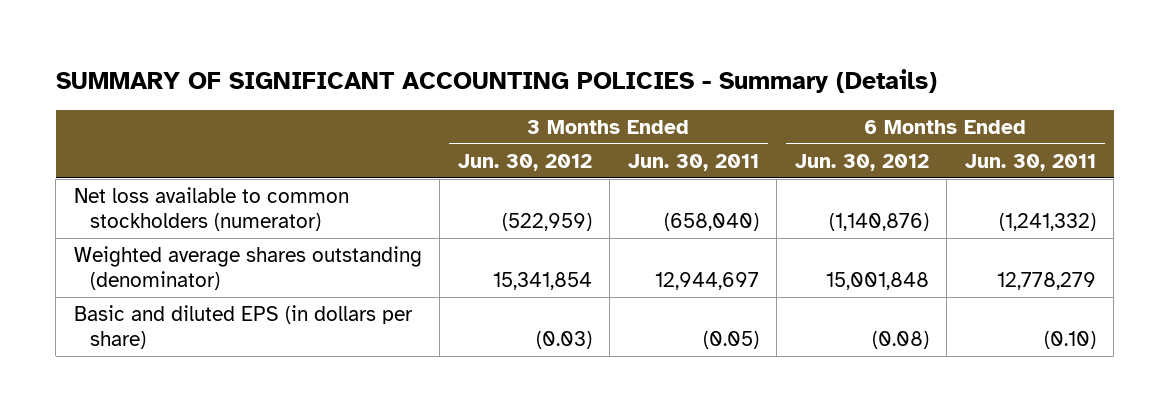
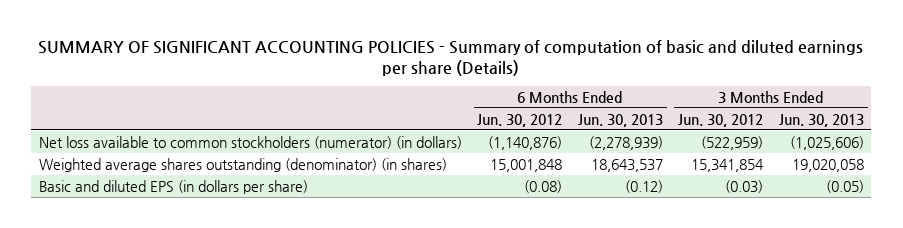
- SUMMARY OF SIGNIFICANT ACCOUNTING POLICIES - Summary (Details)
+ SUMMARY OF SIGNIFICANT ACCOUNTING POLICIES - Summary of computation of basic and diluted earnings per share (Details)
- | 3 Months Ended Jun. 30, 2012 | 3 Months Ended Jun. 30, 2011 | 6 Months Ended Jun. 30, 2012 | 6 Months Ended Jun. 30, 2011
+ | 6 Months Ended Jun. 30, 2012 | 6 Months Ended Jun. 30, 2013 | 3 Months Ended Jun. 30, 2012 | 3 Months Ended Jun. 30, 2013
- Net loss available to common stockholders (numerator) | (522,959) | (658,040) | (1,140,876) | (1,241,332)
- Weighted average shares outstanding (denominator) | 15,341,854 | 12,944,697 | 15,001,848 | 12,778,279
+ Net loss available to common stockholders (numerator) (in dollars) | (1,140,876) | (2,278,939) | (522,959) | (1,025,606)
+ Weighted average shares outstanding (denominator) (in shares) | 15,001,848 | 18,643,537 | 15,341,854 | 19,020,058

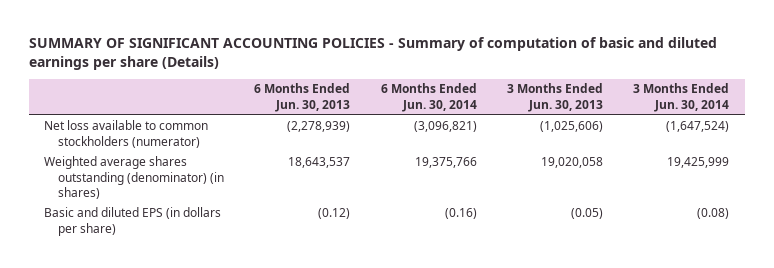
- | 6 Months Ended Jun. 30, 2012 | 6 Months Ended Jun. 30, 2013 | 3 Months Ended Jun. 30, 2012 | 3 Months Ended Jun. 30, 2013
+ | 6 Months Ended Jun. 30, 2013 | 6 Months Ended Jun. 30, 2014 | 3 Months Ended Jun. 30, 2013 | 3 Months Ended Jun. 30, 2014
- Net loss available to common stockholders (numerator) (in dollars) | (1,140,876) | (2,278,939) | (522,959) | (1,025,606)
+ Net loss available to common stockholders (numerator) | (2,278,939) | (3,096,821) | (1,025,606) | (1,647,524)

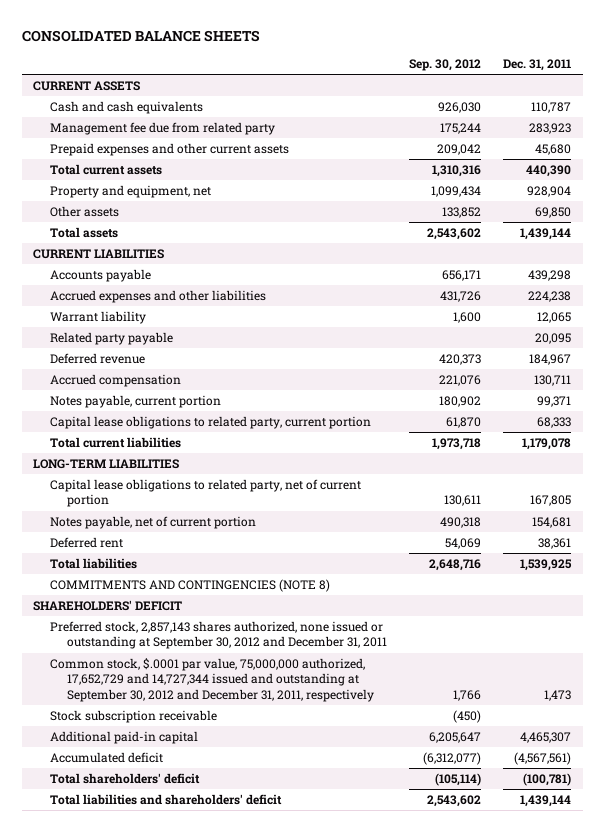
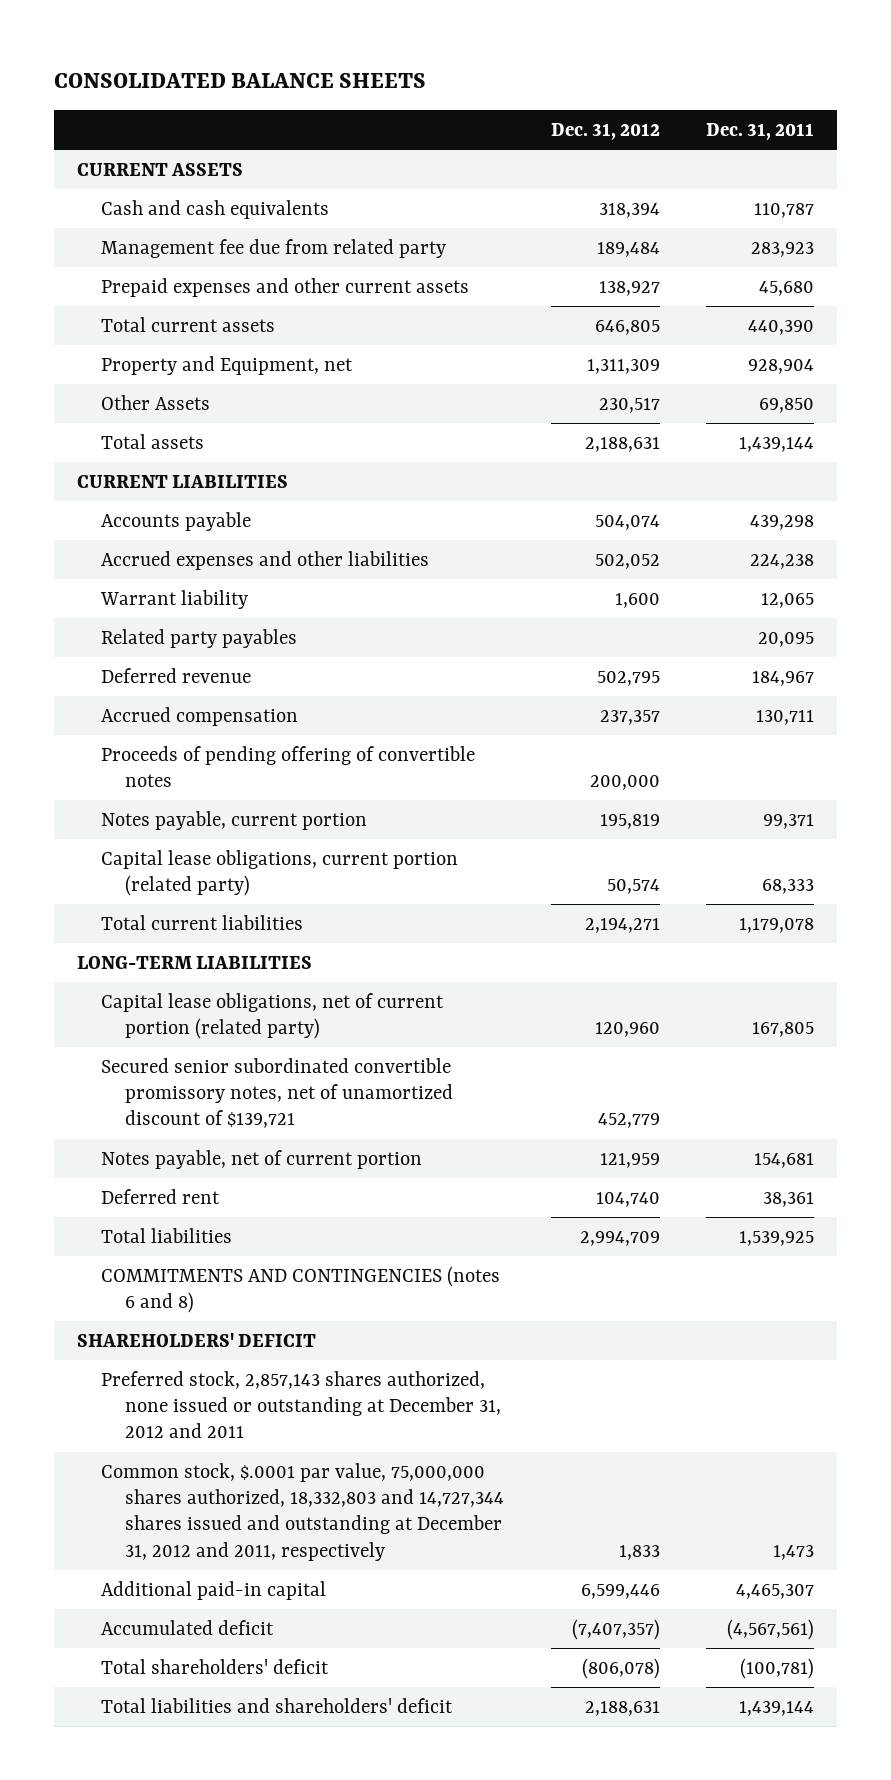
- | Sep. 30, 2012 | Dec. 31, 2011
+ | Dec. 31, 2012 | Dec. 31, 2011
- Property and equipment, net | 1,099,434 | 928,904
- Other assets | 133,852 | 69,850
+ Property and Equipment, net | 1,311,309 | 928,904
+ Other Assets | 230,517 | 69,850
- Related party payable | | 20,095
+ Related party payables | | 20,095
+ Proceeds of pending offering of convertible notes | 200,000 |
- Capital lease obligations to related party, current portion | 61,870 | 68,333
+ Capital lease obligations, current portion (related party) | 50,574 | 68,333
- Capital lease obligations to related party, net of current portion | 130,611 | 167,805
+ Capital lease obligations, net of current portion (related party) | 120,960 | 167,805
+ Secured senior subordinated convertible promissory notes, net of unamortized discount of $139,721 | 452,779 |
- COMMITMENTS AND CONTINGENCIES (NOTE 8)
+ COMMITMENTS AND CONTINGENCIES (notes 6 and 8)
- Preferred stock, 2,857,143 shares authorized, none issued or outstanding at September 30, 2012 and December 31, 2011
- Common stock, $.0001 par value, 75,000,000 authorized, 17,652,729 and 14,727,344 issued and outstanding at September 30, 2012 and December 31, 2011, respectively | 1,766 | 1,473
- Stock subscription receivable | (450) |
+ Preferred stock, 2,857,143 shares authorized, none issued or outstanding at December 31, 2012 and 2011
+ Common stock, $.0001 par value, 75,000,000 shares authorized, 18,332,803 and 14,727,344 shares issued and outstanding at December 31, 2012 and 2011, respectively | 1,833 | 1,473

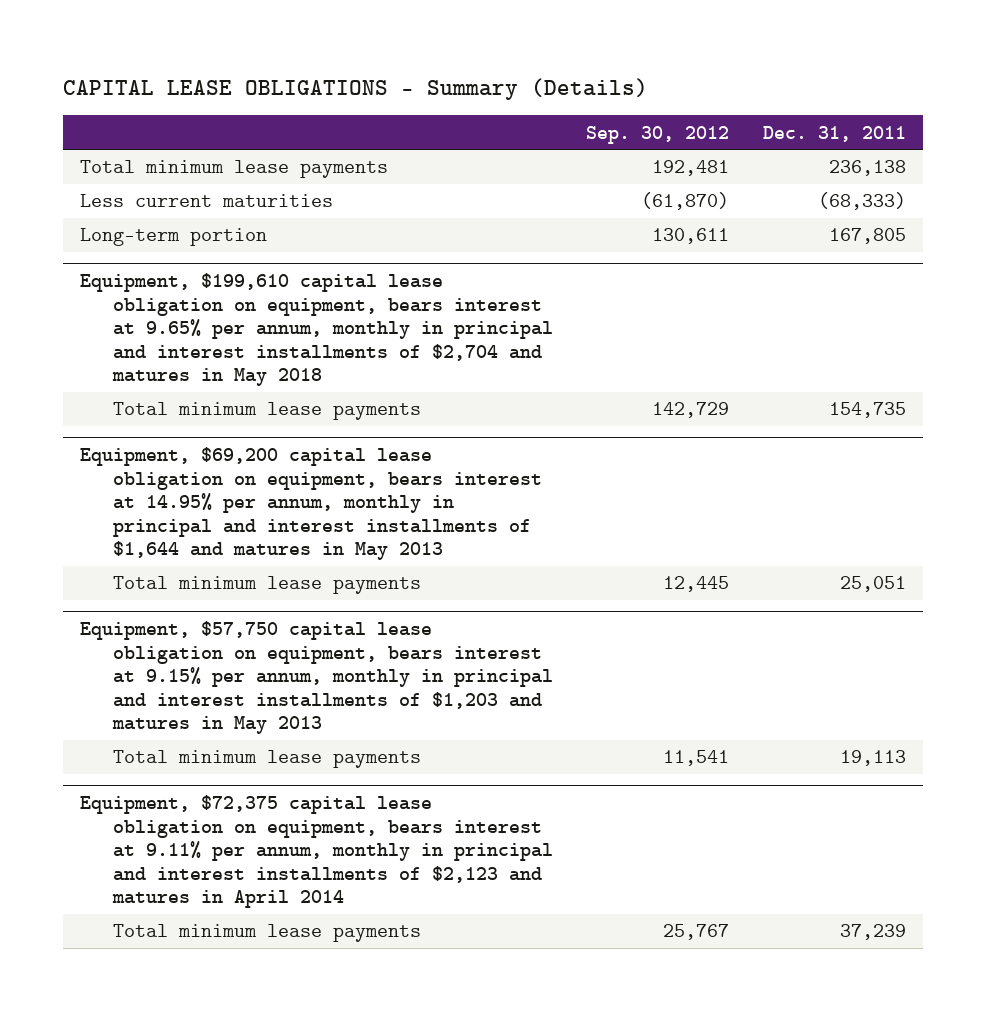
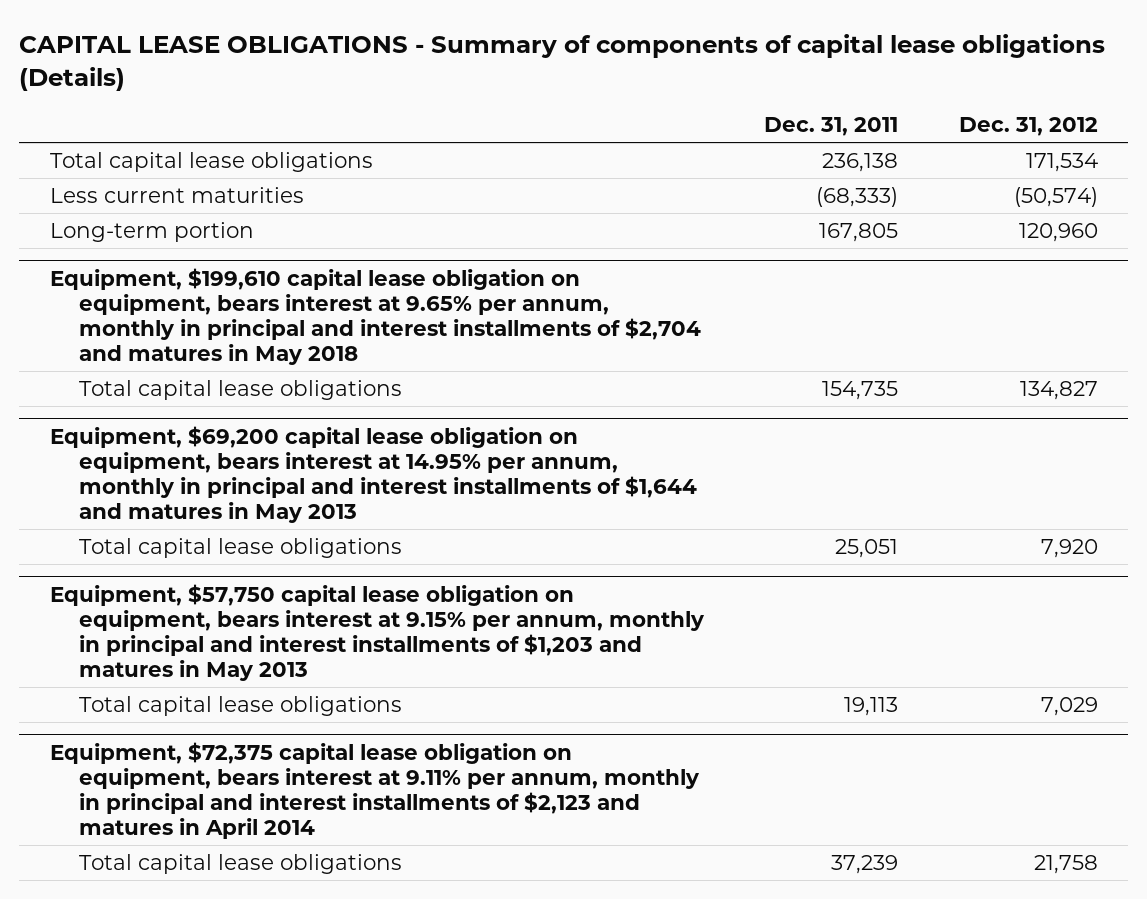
- CAPITAL LEASE OBLIGATIONS - Summary (Details)
+ CAPITAL LEASE OBLIGATIONS - Summary of components of capital lease obligations (Details)
- | Sep. 30, 2012 | Dec. 31, 2011
+ | Dec. 31, 2011 | Dec. 31, 2012
- Total minimum lease payments | 192,481 | 236,138
+ Total capital lease obligations | 236,138 | 171,534
@ Equipment, $199,610 capital lease obligation on equipment, bears interest at 9.65% per annum, monthly in principal and interest installments of $2,704 and matures in May 2018
- Total minimum lease payments | 142,729 | 154,735
+ Total capital lease obligations | 154,735 | 134,827
@ Equipment, $69,200 capital lease obligation on equipment, bears interest at 14.95% per annum, monthly in principal and interest installments of $1,644 and matures in May 2013
- Total minimum lease payments | 12,445 | 25,051
+ Total capital lease obligations | 25,051 | 7,920
@ Equipment, $57,750 capital lease obligation on equipment, bears interest at 9.15% per annum, monthly in principal and interest installments of $1,203 and matures in May 2013
- Total minimum lease payments | 11,541 | 19,113
+ Total capital lease obligations | 19,113 | 7,029
@ Equipment, $72,375 capital lease obligation on equipment, bears interest at 9.11% per annum, monthly in principal and interest installments of $2,123 and matures in April 2014
- Total minimum lease payments | 25,767 | 37,239
+ Total capital lease obligations | 37,239 | 21,758

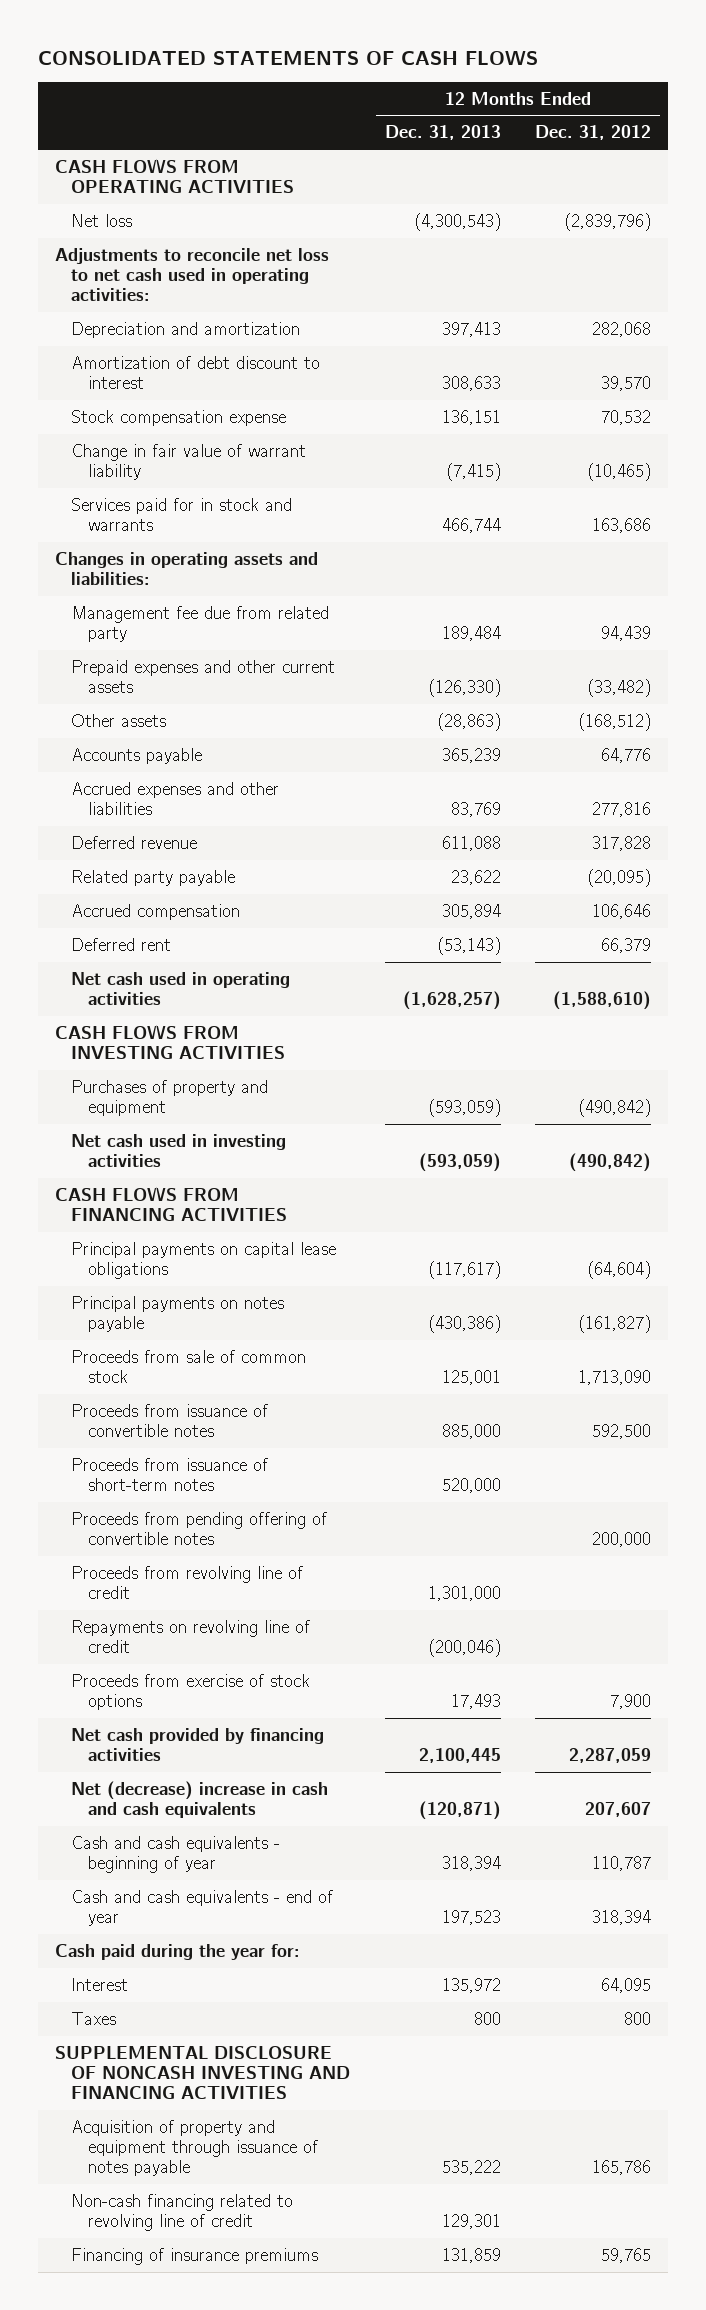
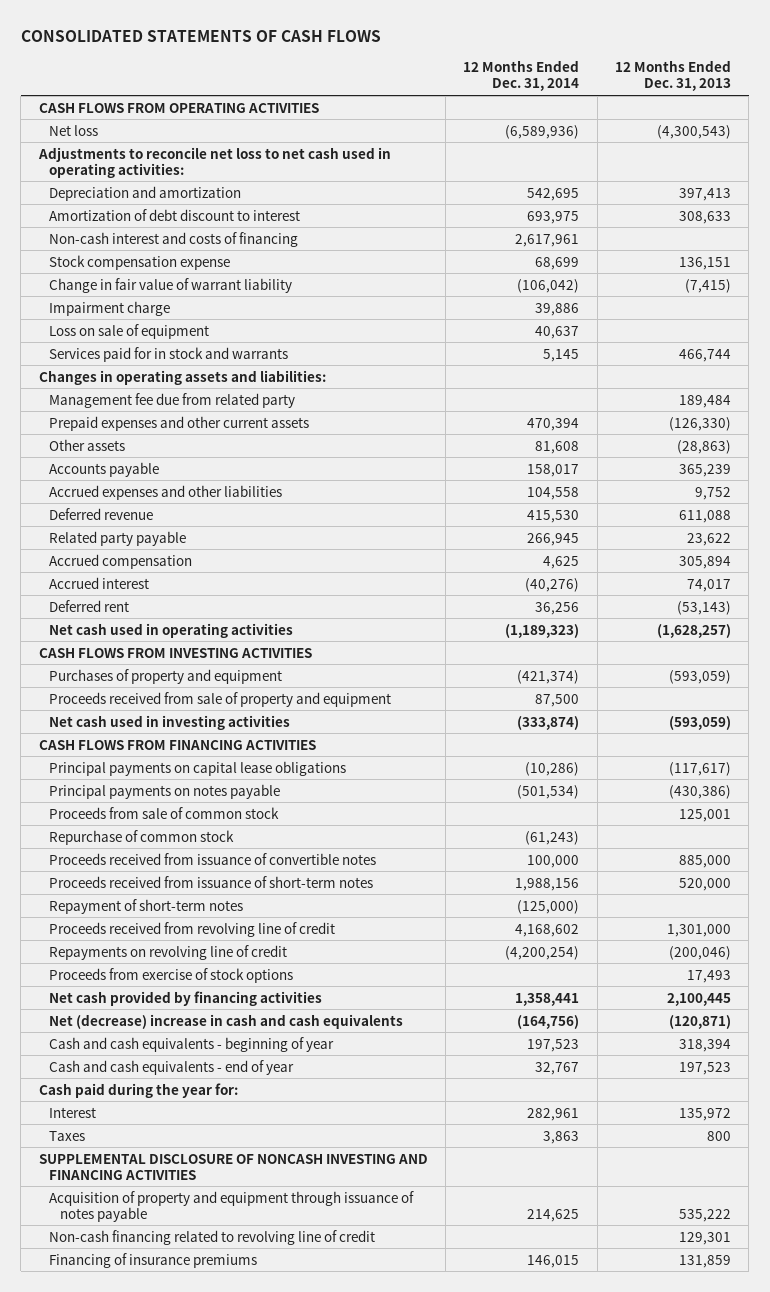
- | 12 Months Ended Dec. 31, 2013 | 12 Months Ended Dec. 31, 2012
+ | 12 Months Ended Dec. 31, 2014 | 12 Months Ended Dec. 31, 2013
+ Non-cash interest and costs of financing | 2,617,961 |
+ Impairment charge | 39,886 |
+ Loss on sale of equipment | 40,637 |
- Accrued expenses and other liabilities | 83,769 | 277,816
+ Accrued expenses and other liabilities | 104,558 | 9,752
+ Accrued interest | (40,276) | 74,017
+ Proceeds received from sale of property and equipment | 87,500 |
- Proceeds from issuance of convertible notes | 885,000 | 592,500
- Proceeds from issuance of short-term notes | 520,000 |
- Proceeds from pending offering of convertible notes | | 200,000
- Proceeds from revolving line of credit | 1,301,000 |
+ Repurchase of common stock | (61,243) |
+ Proceeds received from issuance of convertible notes | 100,000 | 885,000
+ Proceeds received from issuance of short-term notes | 1,988,156 | 520,000
+ Repayment of short-term notes | (125,000) |
+ Proceeds received from revolving line of credit | 4,168,602 | 1,301,000

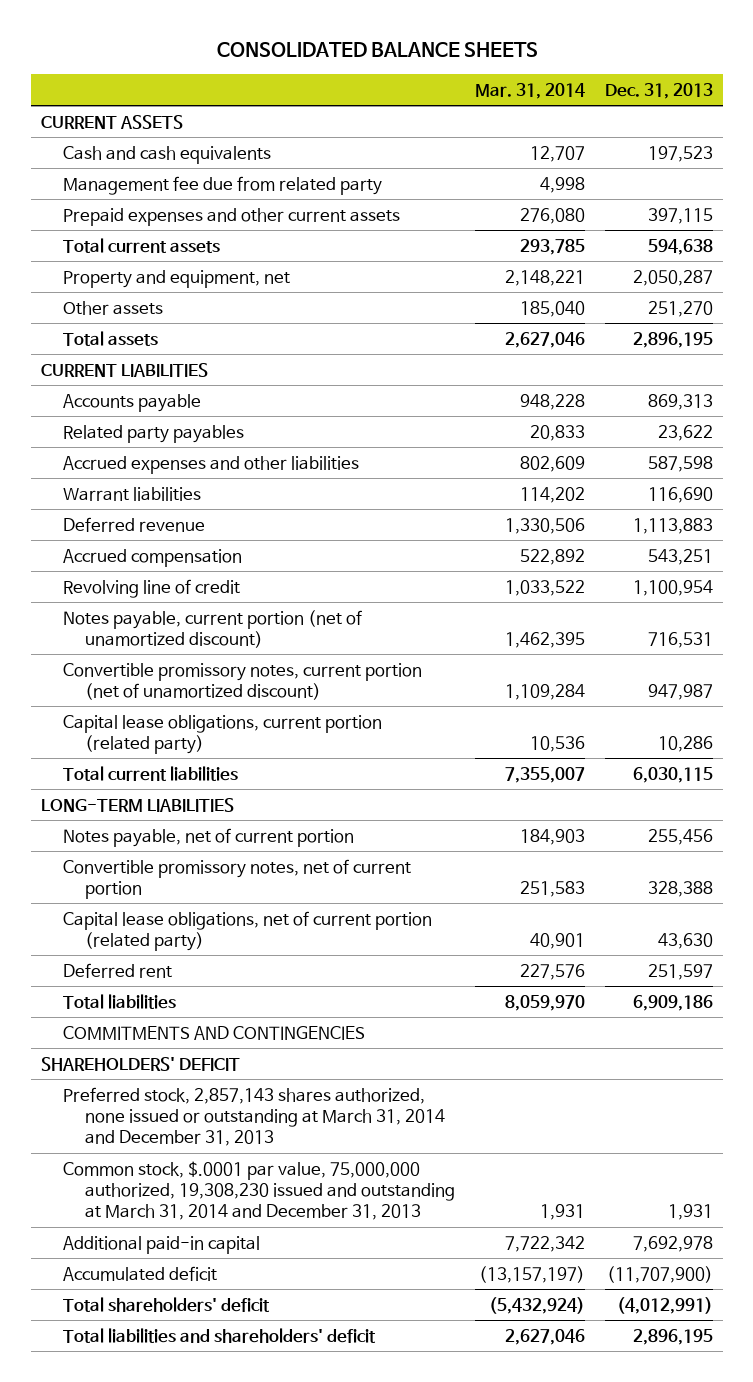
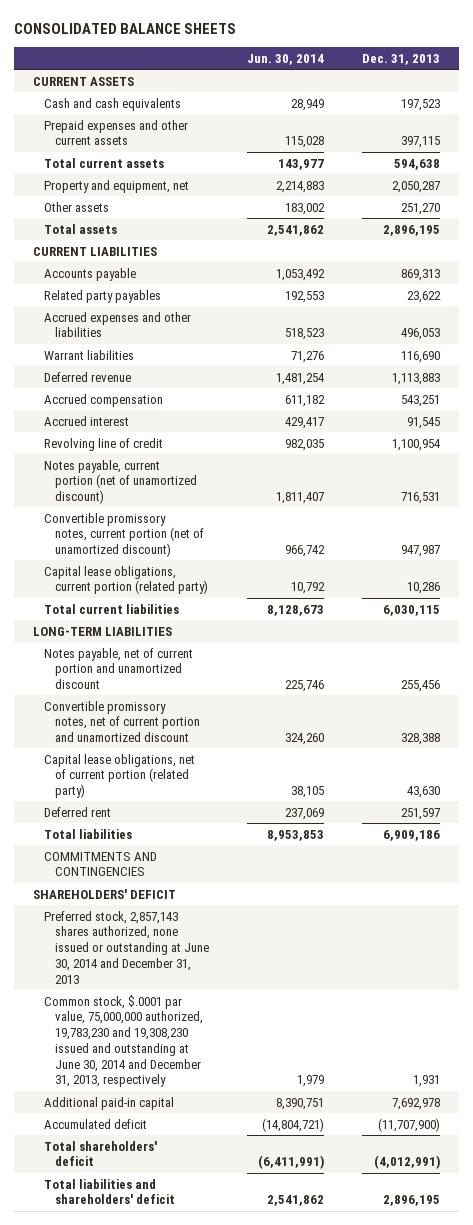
- | Mar. 31, 2014 | Dec. 31, 2013
+ | Jun. 30, 2014 | Dec. 31, 2013
- Management fee due from related party | 4,998 |
- Accrued expenses and other liabilities | 802,609 | 587,598
+ Accrued expenses and other liabilities | 518,523 | 496,053
+ Accrued interest | 429,417 | 91,545
- Notes payable, net of current portion | 184,903 | 255,456
- Convertible promissory notes, net of current portion | 251,583 | 328,388
+ Notes payable, net of current portion and unamortized discount | 225,746 | 255,456
+ Convertible promissory notes, net of current portion and unamortized discount | 324,260 | 328,388
- Preferred stock, 2,857,143 shares authorized, none issued or outstanding at March 31, 2014 and December 31, 2013
- Common stock, $.0001 par value, 75,000,000 authorized, 19,308,230 issued and outstanding at March 31, 2014 and December 31, 2013 | 1,931 | 1,931
+ Preferred stock, 2,857,143 shares authorized, none issued or outstanding at June 30, 2014 and December 31, 2013
+ Common stock, $.0001 par value, 75,000,000 authorized, 19,783,230 and 19,308,230 issued and outstanding at June 30, 2014 and December 31, 2013, respectively | 1,979 | 1,931

